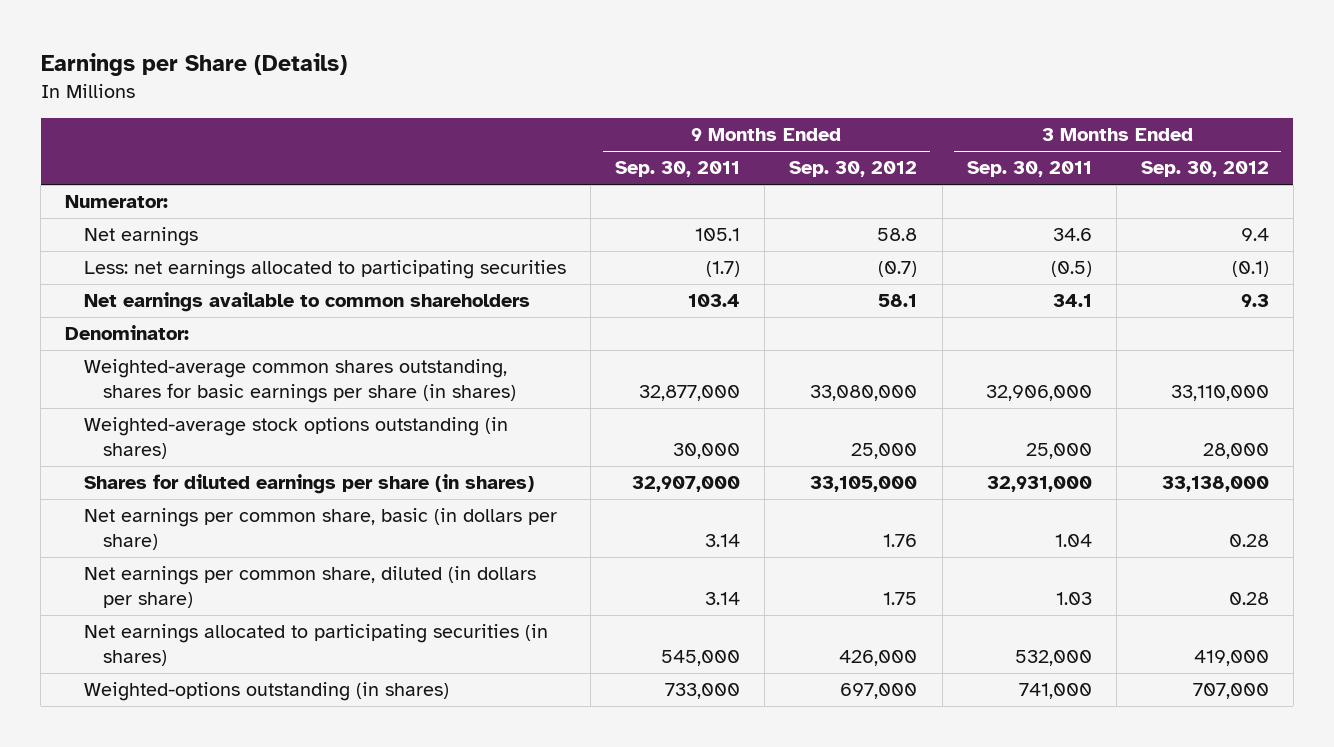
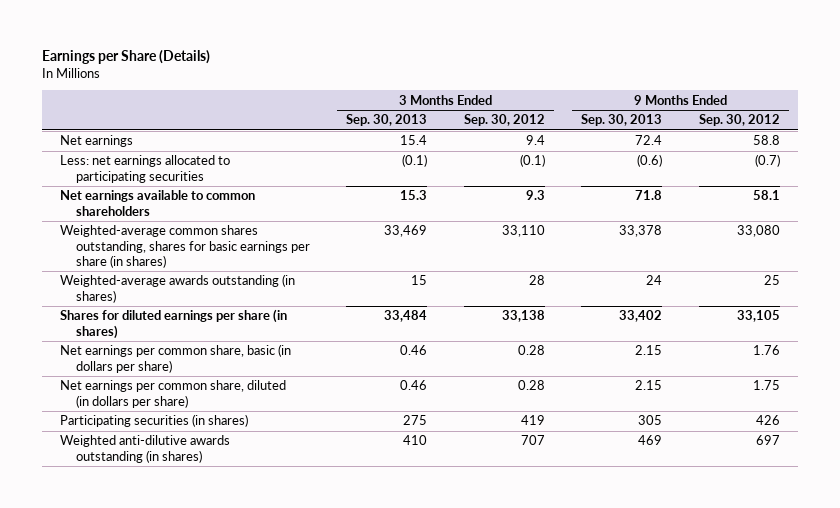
- | 9 Months Ended Sep. 30, 2011 | 9 Months Ended Sep. 30, 2012 | 3 Months Ended Sep. 30, 2011 | 3 Months Ended Sep. 30, 2012
+ | 3 Months Ended Sep. 30, 2013 | 3 Months Ended Sep. 30, 2012 | 9 Months Ended Sep. 30, 2013 | 9 Months Ended Sep. 30, 2012
- Numerator:
- Denominator:
- Weighted-average common shares outstanding, shares for basic earnings per share (in shares) | 32,877,000 | 33,080,000 | 32,906,000 | 33,110,000
- Weighted-average stock options outstanding (in shares) | 30,000 | 25,000 | 25,000 | 28,000
- Shares for diluted earnings per share (in shares) | 32,907,000 | 33,105,000 | 32,931,000 | 33,138,000
+ Weighted-average common shares outstanding, shares for basic earnings per share (in shares) | 33,469 | 33,110 | 33,378 | 33,080
+ Weighted-average awards outstanding (in shares) | 15 | 28 | 24 | 25
+ Shares for diluted earnings per share (in shares) | 33,484 | 33,138 | 33,402 | 33,105
- Net earnings allocated to participating securities (in shares) | 545,000 | 426,000 | 532,000 | 419,000
- Weighted-options outstanding (in shares) | 733,000 | 697,000 | 741,000 | 707,000
+ Participating securities (in shares) | 275 | 419 | 305 | 426
+ Weighted anti-dilutive awards outstanding (in shares) | 410 | 707 | 469 | 697

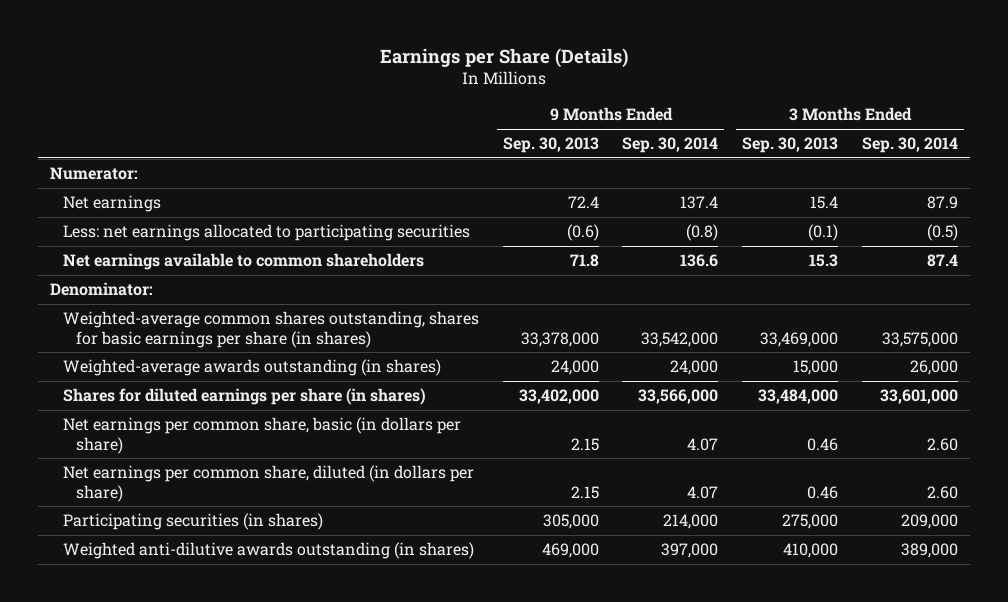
- | 3 Months Ended Sep. 30, 2013 | 3 Months Ended Sep. 30, 2012 | 9 Months Ended Sep. 30, 2013 | 9 Months Ended Sep. 30, 2012
+ | 9 Months Ended Sep. 30, 2013 | 9 Months Ended Sep. 30, 2014 | 3 Months Ended Sep. 30, 2013 | 3 Months Ended Sep. 30, 2014
+ Numerator:
- Weighted-average common shares outstanding, shares for basic earnings per share (in shares) | 33,469 | 33,110 | 33,378 | 33,080
- Weighted-average awards outstanding (in shares) | 15 | 28 | 24 | 25
- Shares for diluted earnings per share (in shares) | 33,484 | 33,138 | 33,402 | 33,105
+ Denominator:
+ Weighted-average common shares outstanding, shares for basic earnings per share (in shares) | 33,378,000 | 33,542,000 | 33,469,000 | 33,575,000
+ Weighted-average awards outstanding (in shares) | 24,000 | 24,000 | 15,000 | 26,000
+ Shares for diluted earnings per share (in shares) | 33,402,000 | 33,566,000 | 33,484,000 | 33,601,000
- Participating securities (in shares) | 275 | 419 | 305 | 426
- Weighted anti-dilutive awards outstanding (in shares) | 410 | 707 | 469 | 697
+ Participating securities (in shares) | 305,000 | 214,000 | 275,000 | 209,000
+ Weighted anti-dilutive awards outstanding (in shares) | 469,000 | 397,000 | 410,000 | 389,000

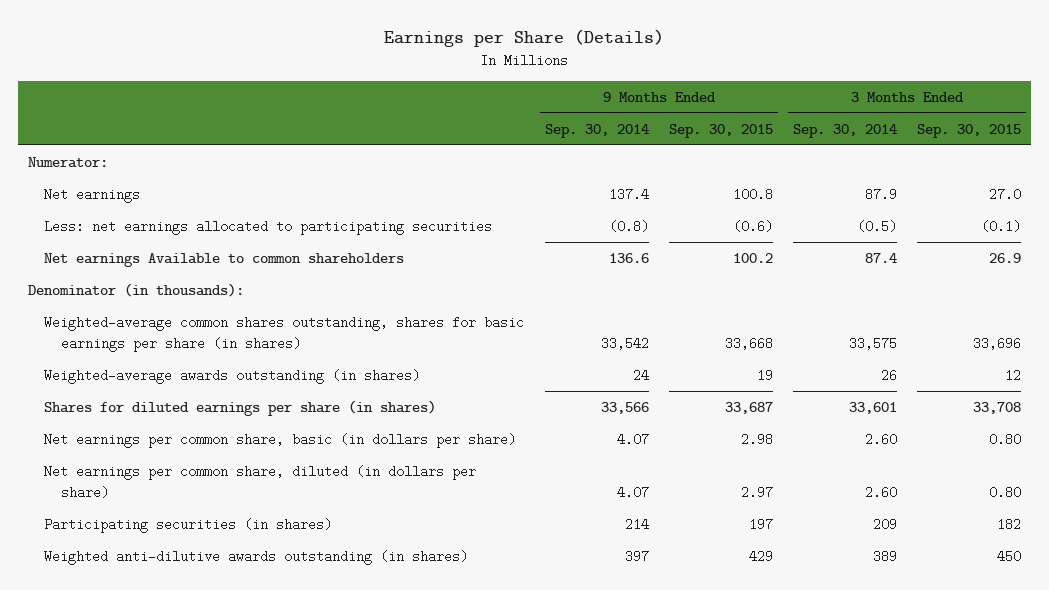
- | 9 Months Ended Sep. 30, 2013 | 9 Months Ended Sep. 30, 2014 | 3 Months Ended Sep. 30, 2013 | 3 Months Ended Sep. 30, 2014
+ | 9 Months Ended Sep. 30, 2014 | 9 Months Ended Sep. 30, 2015 | 3 Months Ended Sep. 30, 2014 | 3 Months Ended Sep. 30, 2015
- Net earnings available to common shareholders | 71.8 | 136.6 | 15.3 | 87.4
- Denominator:
- Weighted-average common shares outstanding, shares for basic earnings per share (in shares) | 33,378,000 | 33,542,000 | 33,469,000 | 33,575,000
- Weighted-average awards outstanding (in shares) | 24,000 | 24,000 | 15,000 | 26,000
- Shares for diluted earnings per share (in shares) | 33,402,000 | 33,566,000 | 33,484,000 | 33,601,000
+ Net earnings Available to common shareholders | 136.6 | 100.2 | 87.4 | 26.9
+ Denominator (in thousands):
+ Weighted-average common shares outstanding, shares for basic earnings per share (in shares) | 33,542 | 33,668 | 33,575 | 33,696
+ Weighted-average awards outstanding (in shares) | 24 | 19 | 26 | 12
+ Shares for diluted earnings per share (in shares) | 33,566 | 33,687 | 33,601 | 33,708
- Participating securities (in shares) | 305,000 | 214,000 | 275,000 | 209,000
- Weighted anti-dilutive awards outstanding (in shares) | 469,000 | 397,000 | 410,000 | 389,000
+ Participating securities (in shares) | 214 | 197 | 209 | 182
+ Weighted anti-dilutive awards outstanding (in shares) | 397 | 429 | 389 | 450

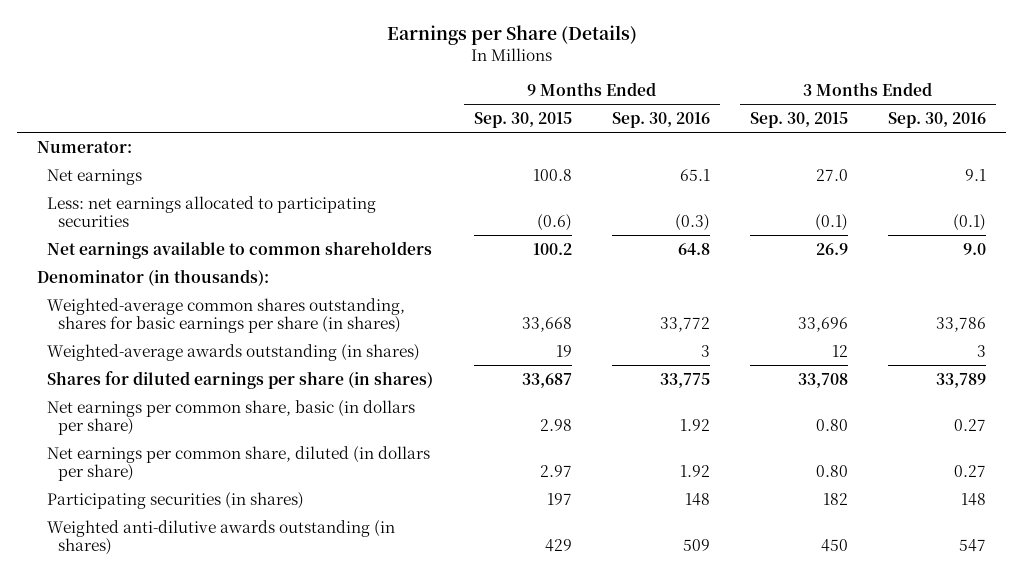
- | 9 Months Ended Sep. 30, 2014 | 9 Months Ended Sep. 30, 2015 | 3 Months Ended Sep. 30, 2014 | 3 Months Ended Sep. 30, 2015
+ | 9 Months Ended Sep. 30, 2015 | 9 Months Ended Sep. 30, 2016 | 3 Months Ended Sep. 30, 2015 | 3 Months Ended Sep. 30, 2016
- Net earnings Available to common shareholders | 136.6 | 100.2 | 87.4 | 26.9
+ Net earnings available to common shareholders | 100.2 | 64.8 | 26.9 | 9.0

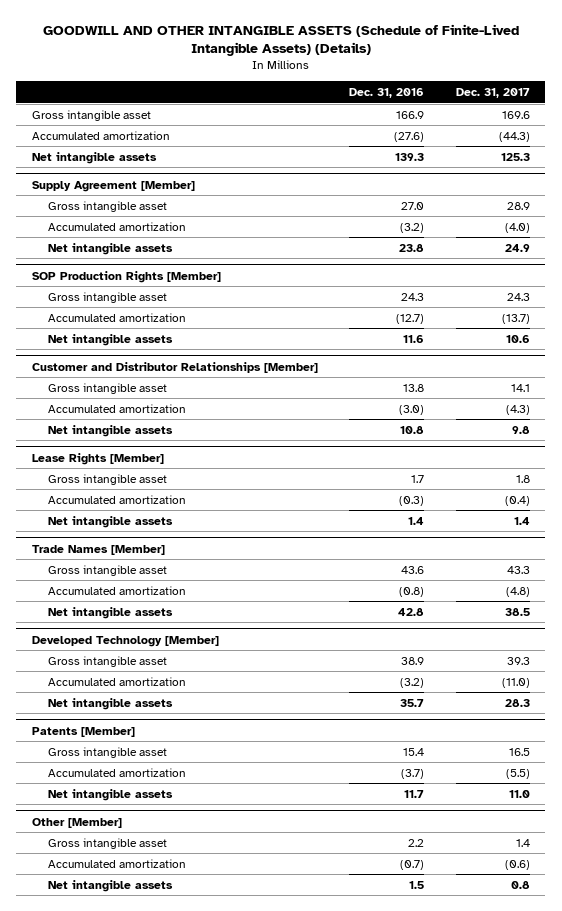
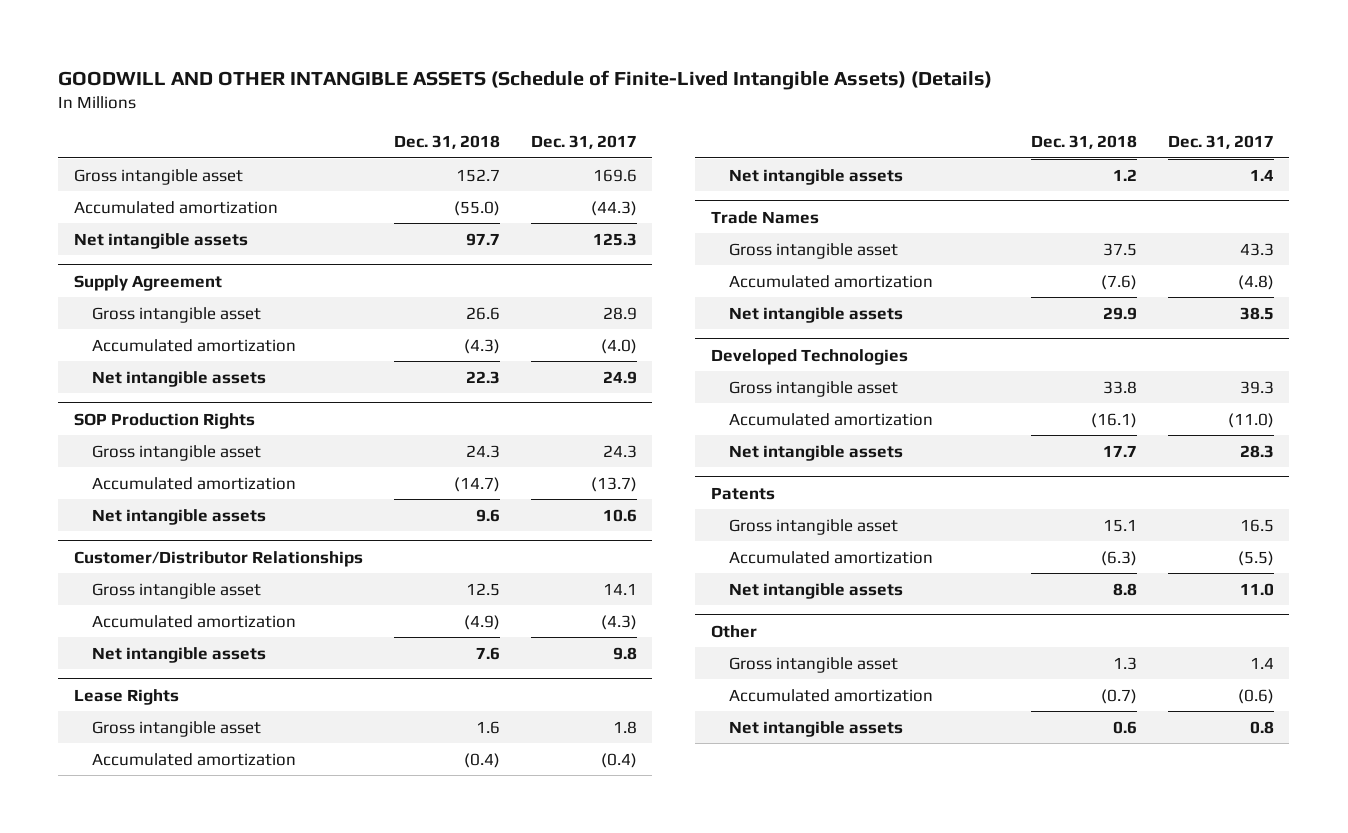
- | Dec. 31, 2016 | Dec. 31, 2017
+ | Dec. 31, 2018 | Dec. 31, 2017
- Supply Agreement [Member]
+ Supply Agreement
- SOP Production Rights [Member]
+ SOP Production Rights
- Customer and Distributor Relationships [Member]
+ Customer/Distributor Relationships
- Lease Rights [Member]
+ Lease Rights
- Trade Names [Member]
+ Trade Names
- Developed Technology [Member]
+ Developed Technologies
- Patents [Member]
+ Patents
- Other [Member]
+ Other

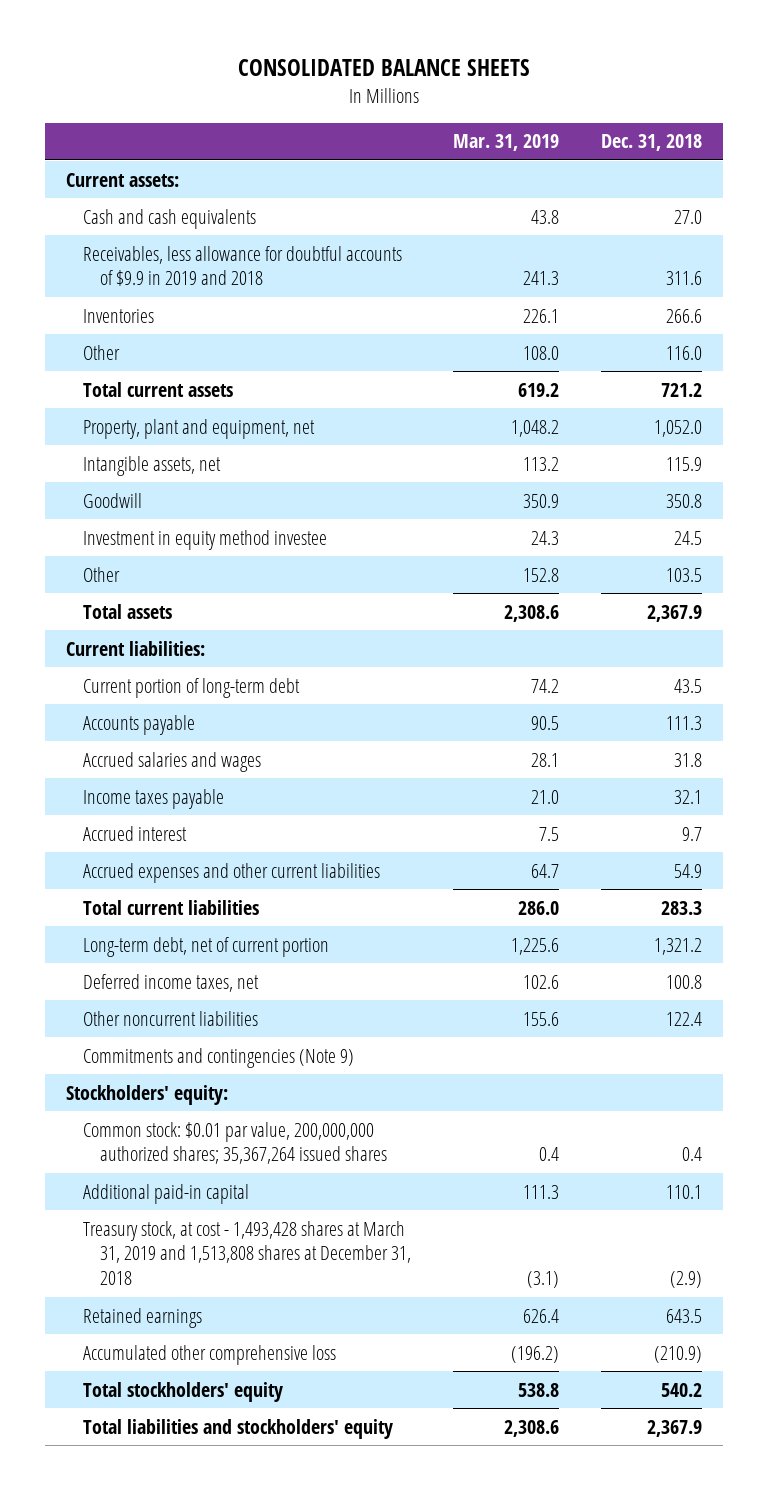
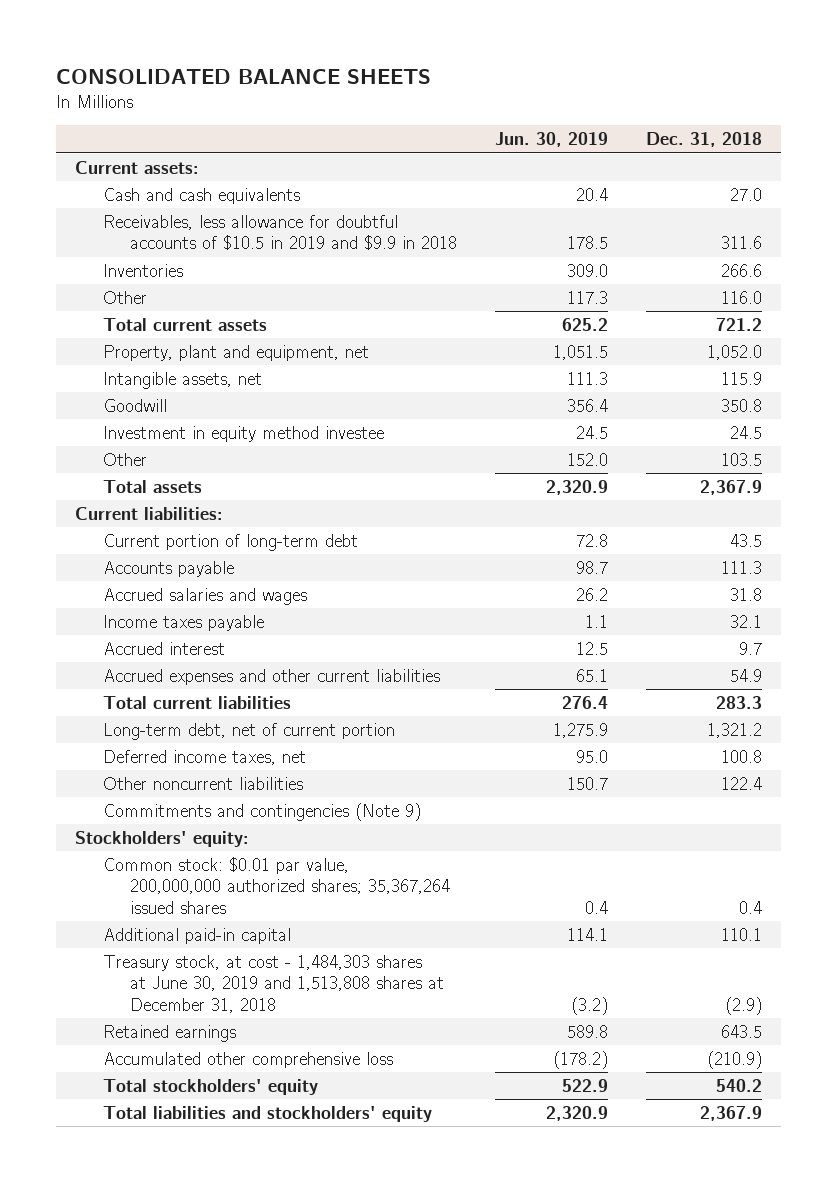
- | Mar. 31, 2019 | Dec. 31, 2018
+ | Jun. 30, 2019 | Dec. 31, 2018
- Receivables, less allowance for doubtful accounts of $9.9 in 2019 and 2018 | 241.3 | 311.6
+ Receivables, less allowance for doubtful accounts of $10.5 in 2019 and $9.9 in 2018 | 178.5 | 311.6
- Treasury stock, at cost - 1,493,428 shares at March 31, 2019 and 1,513,808 shares at December 31, 2018 | (3.1) | (2.9)
+ Treasury stock, at cost - 1,484,303 shares at June 30, 2019 and 1,513,808 shares at December 31, 2018 | (3.2) | (2.9)

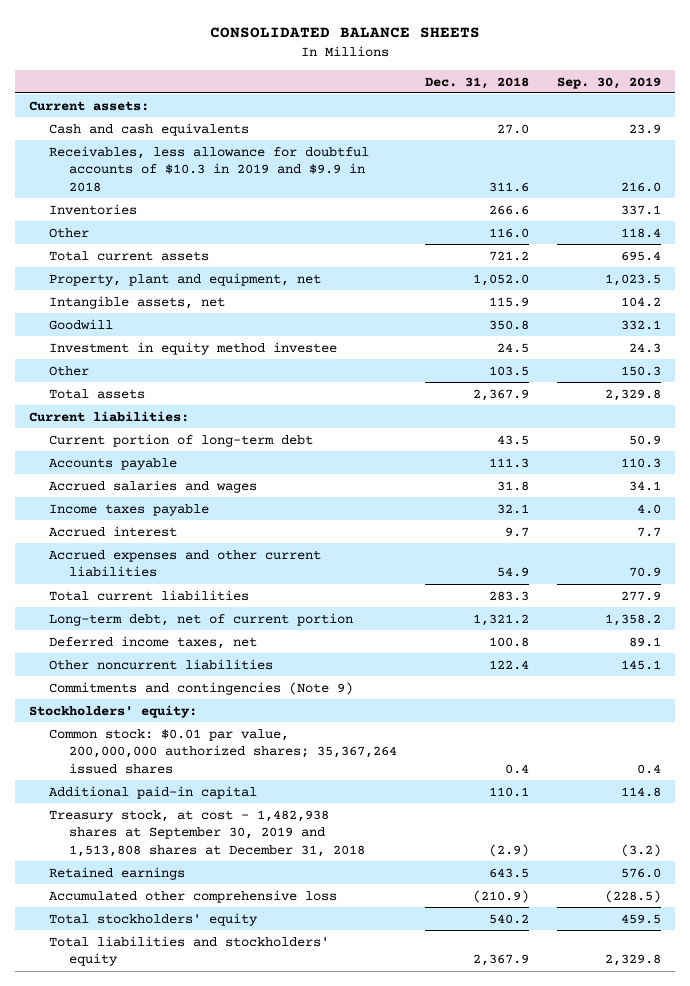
- | Jun. 30, 2019 | Dec. 31, 2018
+ | Dec. 31, 2018 | Sep. 30, 2019
- Receivables, less allowance for doubtful accounts of $10.5 in 2019 and $9.9 in 2018 | 178.5 | 311.6
+ Receivables, less allowance for doubtful accounts of $10.3 in 2019 and $9.9 in 2018 | 311.6 | 216.0
- Treasury stock, at cost - 1,484,303 shares at June 30, 2019 and 1,513,808 shares at December 31, 2018 | (3.2) | (2.9)
+ Treasury stock, at cost - 1,482,938 shares at September 30, 2019 and 1,513,808 shares at December 31, 2018 | (2.9) | (3.2)

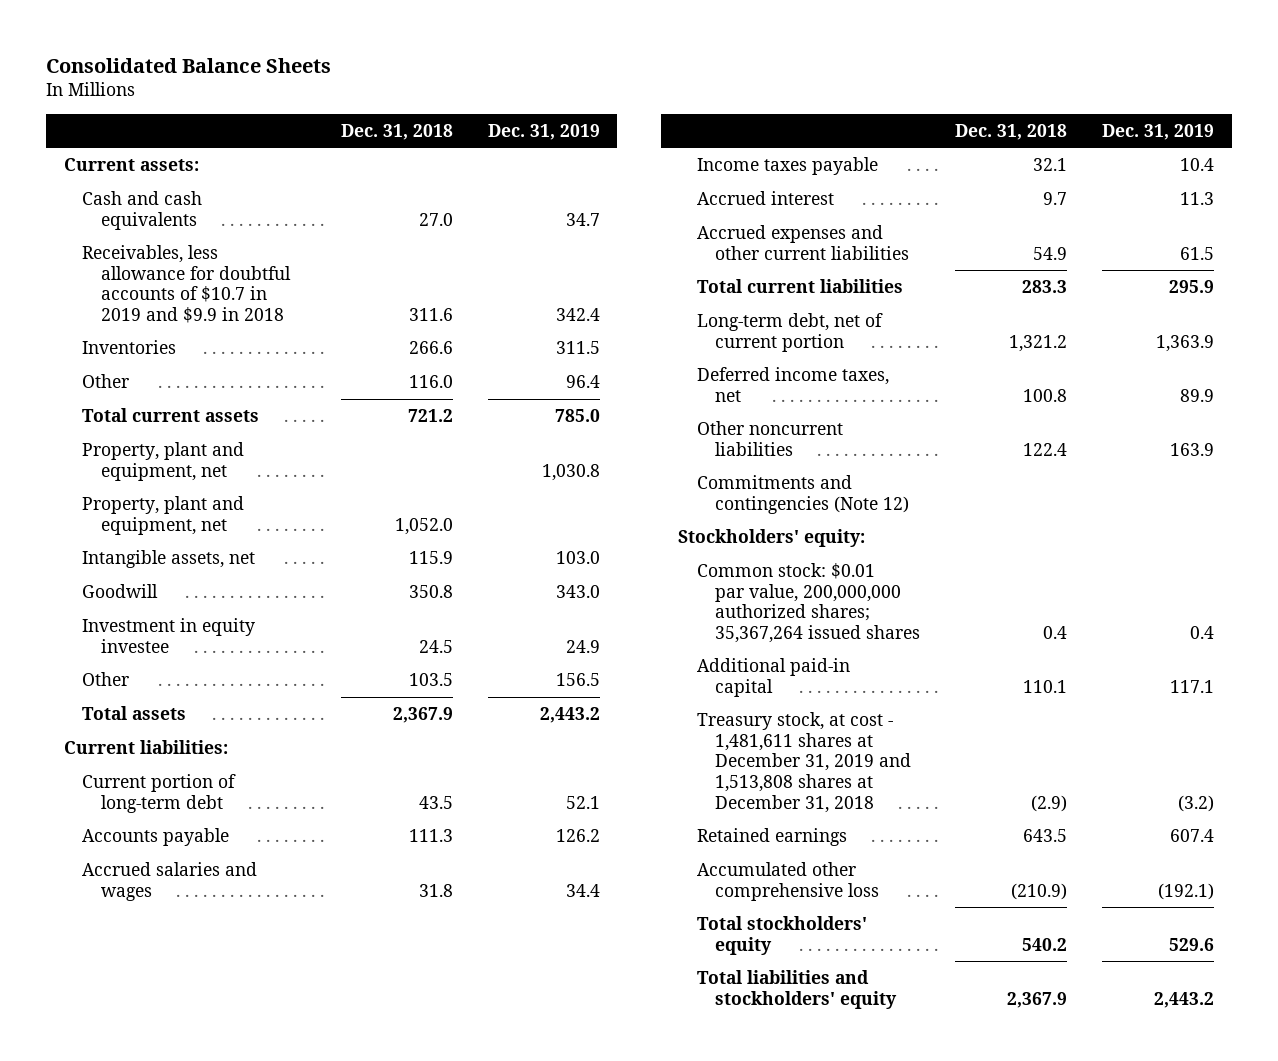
- CONSOLIDATED BALANCE SHEETS
+ Consolidated Balance Sheets
- | Dec. 31, 2018 | Sep. 30, 2019
+ | Dec. 31, 2018 | Dec. 31, 2019
- Receivables, less allowance for doubtful accounts of $10.3 in 2019 and $9.9 in 2018 | 311.6 | 216.0
+ Receivables, less allowance for doubtful accounts of $10.7 in 2019 and $9.9 in 2018 | 311.6 | 342.4
+ Property, plant and equipment, net | | 1,030.8
- Investment in equity method investee | 24.5 | 24.3
+ Investment in equity investee | 24.5 | 24.9
- Commitments and contingencies (Note 9)
+ Commitments and contingencies (Note 12)
- Treasury stock, at cost - 1,482,938 shares at September 30, 2019 and 1,513,808 shares at December 31, 2018 | (2.9) | (3.2)
+ Treasury stock, at cost - 1,481,611 shares at December 31, 2019 and 1,513,808 shares at December 31, 2018 | (2.9) | (3.2)

